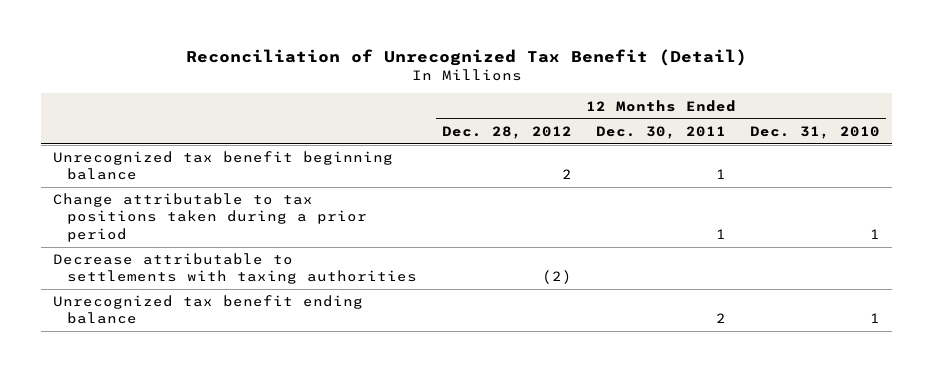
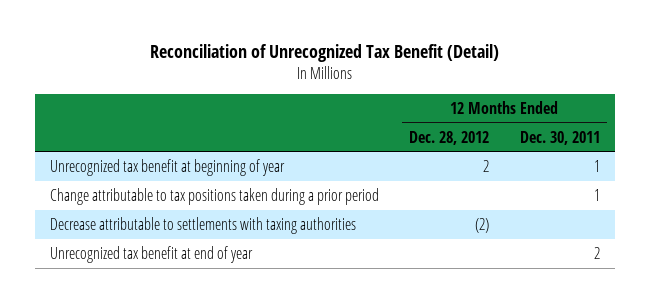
- | 12 Months Ended Dec. 28, 2012 | 12 Months Ended Dec. 30, 2011 | 12 Months Ended Dec. 31, 2010
+ | 12 Months Ended Dec. 28, 2012 | 12 Months Ended Dec. 30, 2011
- Unrecognized tax benefit beginning balance | 2 | 1 |
+ Unrecognized tax benefit at beginning of year | 2 | 1
- Unrecognized tax benefit ending balance | | 2 | 1
+ Unrecognized tax benefit at end of year | | 2

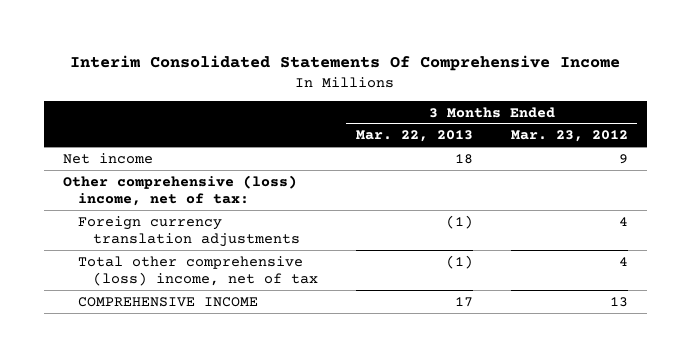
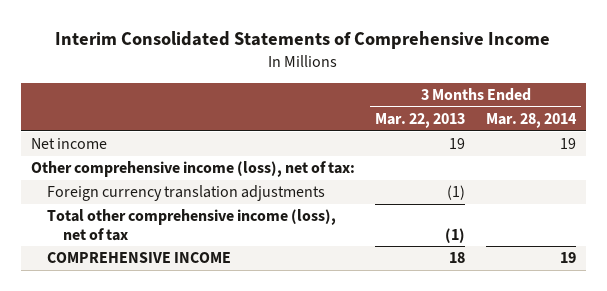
- Interim Consolidated Statements Of Comprehensive Income
+ Interim Consolidated Statements of Comprehensive Income
- | 3 Months Ended Mar. 22, 2013 | 3 Months Ended Mar. 23, 2012
+ | 3 Months Ended Mar. 22, 2013 | 3 Months Ended Mar. 28, 2014
- Net income | 18 | 9
- Other comprehensive (loss) income, net of tax:
+ Net income | 19 | 19
+ Other comprehensive income (loss), net of tax:
- Total other comprehensive (loss) income, net of tax | (1) | 4
- COMPREHENSIVE INCOME | 17 | 13
+ Total other comprehensive income (loss), net of tax | (1) |
+ COMPREHENSIVE INCOME | 18 | 19

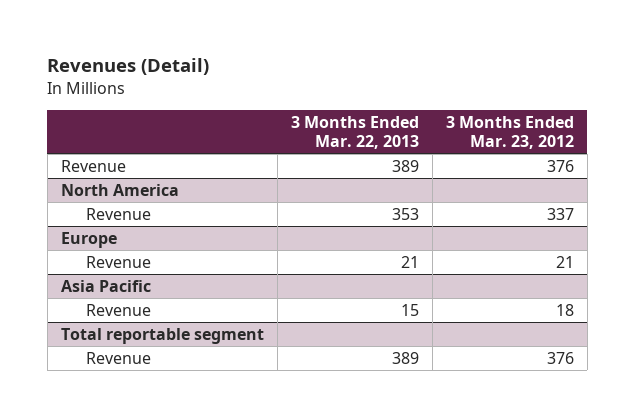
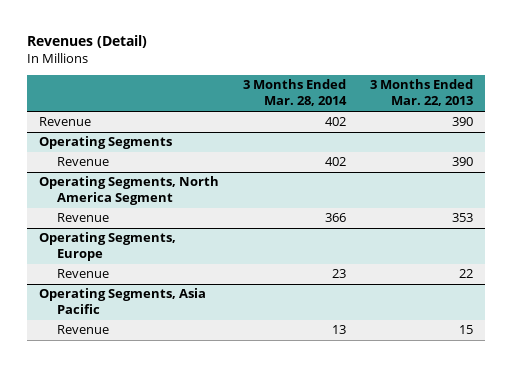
- | 3 Months Ended Mar. 22, 2013 | 3 Months Ended Mar. 23, 2012
+ | 3 Months Ended Mar. 28, 2014 | 3 Months Ended Mar. 22, 2013
- Revenue | 389 | 376
- North America
+ Revenue | 402 | 390
+ Operating Segments
+ Revenue | 402 | 390
+ Operating Segments, North America Segment
- Europe
- Revenue | 21 | 21
- Asia Pacific
+ Operating Segments, Europe
+ Revenue | 23 | 22
+ Operating Segments, Asia Pacific
- Total reportable segment
- Revenue | 389 | 376

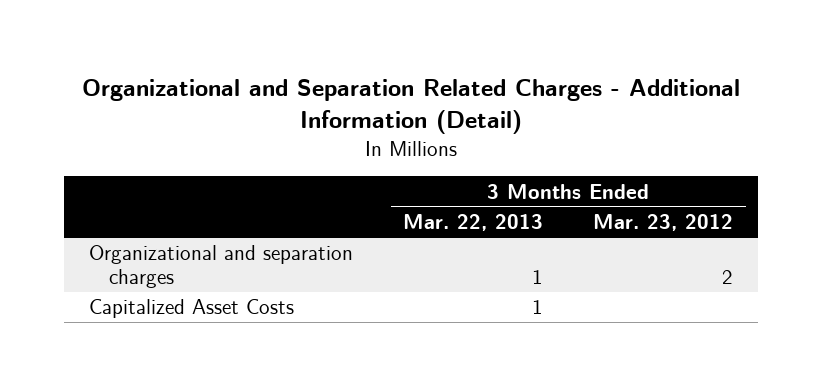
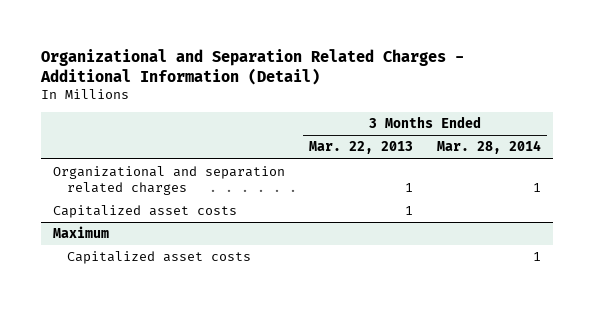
- | 3 Months Ended Mar. 22, 2013 | 3 Months Ended Mar. 23, 2012
+ | 3 Months Ended Mar. 22, 2013 | 3 Months Ended Mar. 28, 2014
- Organizational and separation charges | 1 | 2
- Capitalized Asset Costs | 1 |
+ Organizational and separation related charges | 1 | 1
+ Capitalized asset costs | 1 |
+ Maximum
+ Capitalized asset costs | | 1

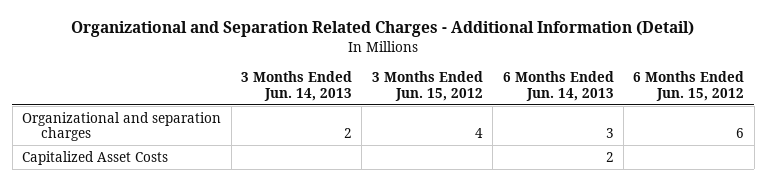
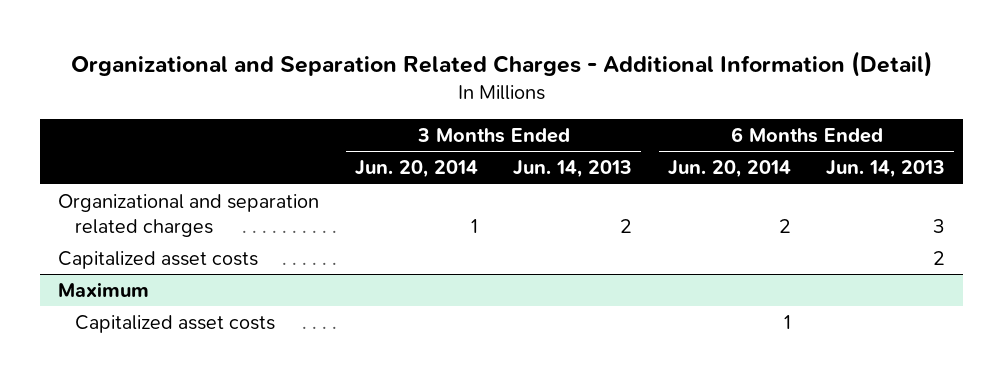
- | 3 Months Ended Jun. 14, 2013 | 3 Months Ended Jun. 15, 2012 | 6 Months Ended Jun. 14, 2013 | 6 Months Ended Jun. 15, 2012
+ | 3 Months Ended Jun. 20, 2014 | 3 Months Ended Jun. 14, 2013 | 6 Months Ended Jun. 20, 2014 | 6 Months Ended Jun. 14, 2013
- Organizational and separation charges | 2 | 4 | 3 | 6
- Capitalized Asset Costs | | | 2 |
+ Organizational and separation related charges | 1 | 2 | 2 | 3
+ Capitalized asset costs | | | | 2
+ Maximum
+ Capitalized asset costs | | | 1 |

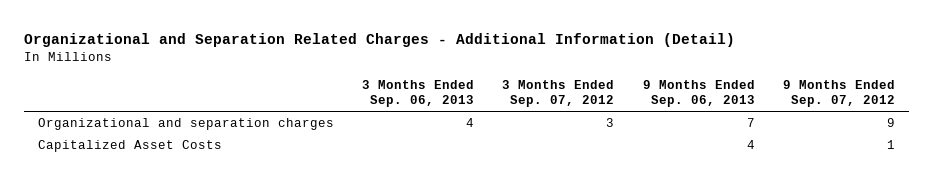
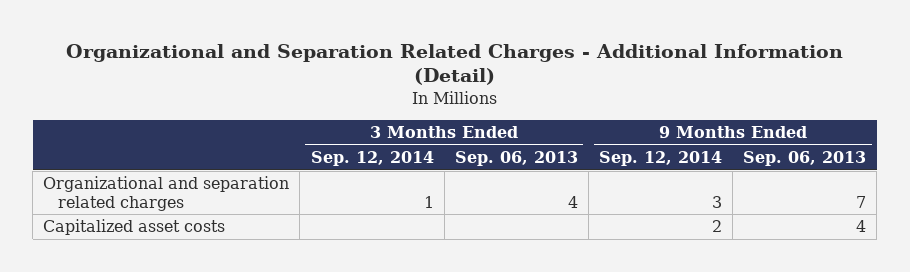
- | 3 Months Ended Sep. 06, 2013 | 3 Months Ended Sep. 07, 2012 | 9 Months Ended Sep. 06, 2013 | 9 Months Ended Sep. 07, 2012
+ | 3 Months Ended Sep. 12, 2014 | 3 Months Ended Sep. 06, 2013 | 9 Months Ended Sep. 12, 2014 | 9 Months Ended Sep. 06, 2013
- Organizational and separation charges | 4 | 3 | 7 | 9
- Capitalized Asset Costs | | | 4 | 1
+ Organizational and separation related charges | 1 | 4 | 3 | 7
+ Capitalized asset costs | | | 2 | 4

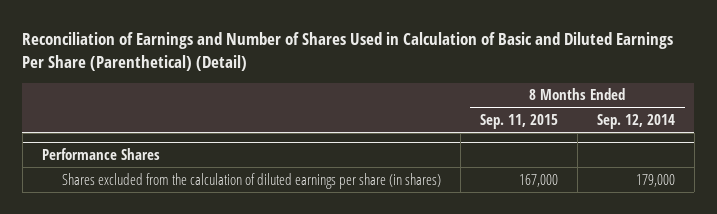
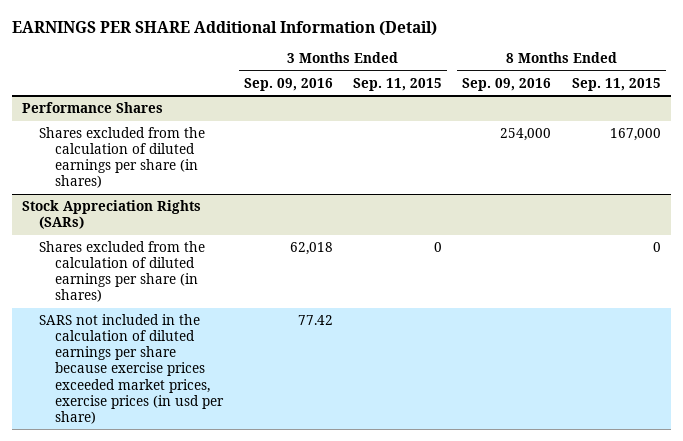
- Reconciliation of Earnings and Number of Shares Used in Calculation of Basic and Diluted Earnings Per Share (Parenthetical) (Detail)
+ EARNINGS PER SHARE Additional Information (Detail)
- | 8 Months Ended Sep. 11, 2015 | 8 Months Ended Sep. 12, 2014
+ | 3 Months Ended Sep. 09, 2016 | 3 Months Ended Sep. 11, 2015 | 8 Months Ended Sep. 09, 2016 | 8 Months Ended Sep. 11, 2015
+ Stock Appreciation Rights (SARs)
+ Shares excluded from the calculation of diluted earnings per share (in shares) | 62,018 | 0 | | 0
+ SARS not included in the calculation of diluted earnings per share because exercise prices exceeded market prices, exercise prices (in usd per share) | 77.42 | | |

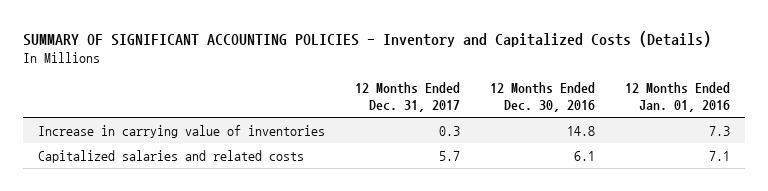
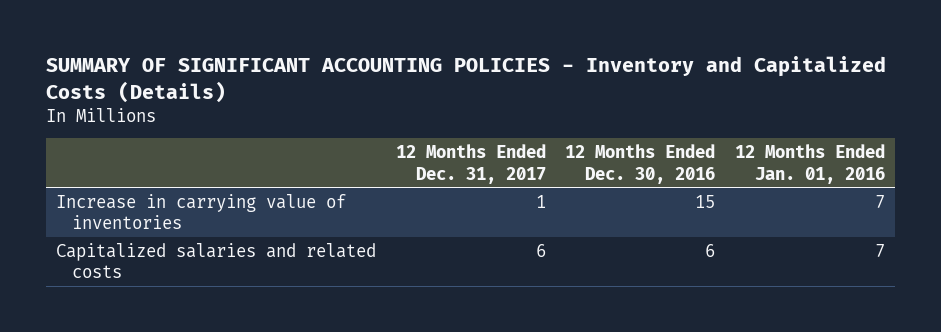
- Increase in carrying value of inventories | 0.3 | 14.8 | 7.3
- Capitalized salaries and related costs | 5.7 | 6.1 | 7.1
+ Increase in carrying value of inventories | 1 | 15 | 7
+ Capitalized salaries and related costs | 6 | 6 | 7

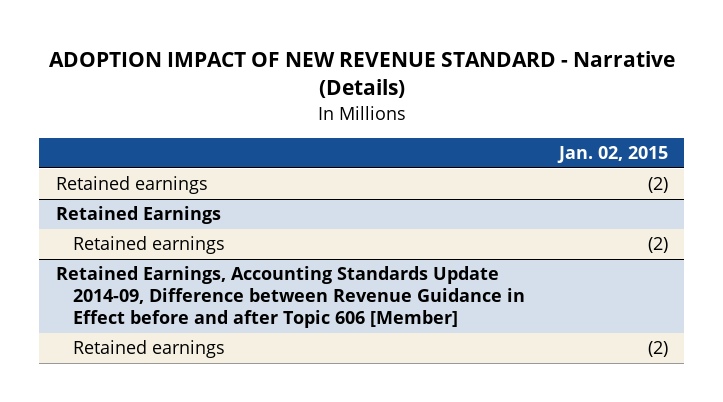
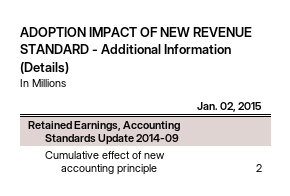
- ADOPTION IMPACT OF NEW REVENUE STANDARD - Narrative (Details)
+ ADOPTION IMPACT OF NEW REVENUE STANDARD - Additional Information (Details)
- Retained earnings | (2)
- Retained Earnings
- Retained earnings | (2)
- Retained Earnings, Accounting Standards Update 2014-09, Difference between Revenue Guidance in Effect before and after Topic 606 [Member]
- Retained earnings | (2)
+ Retained Earnings, Accounting Standards Update 2014-09
+ Cumulative effect of new accounting principle | 2

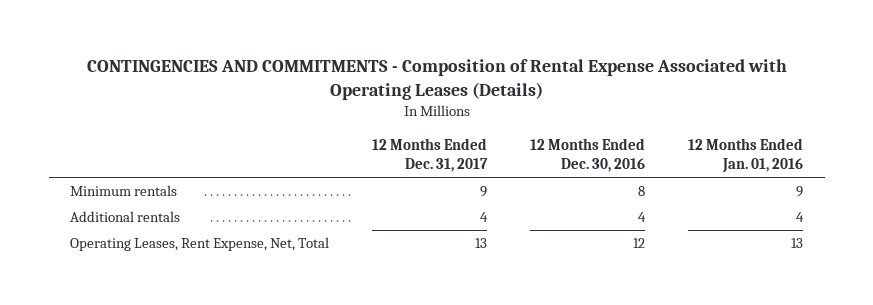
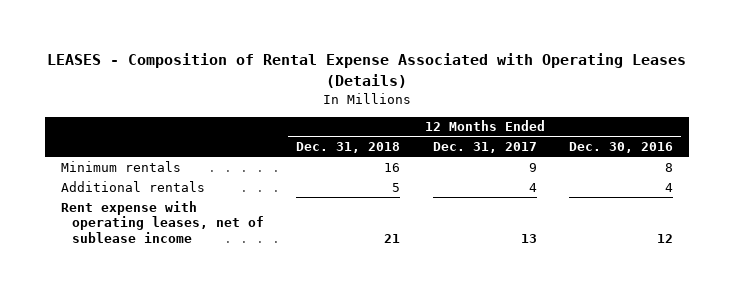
- CONTINGENCIES AND COMMITMENTS - Composition of Rental Expense Associated with Operating Leases (Details)
+ LEASES - Composition of Rental Expense Associated with Operating Leases (Details)
- | 12 Months Ended Dec. 31, 2017 | 12 Months Ended Dec. 30, 2016 | 12 Months Ended Jan. 01, 2016
+ | 12 Months Ended Dec. 31, 2018 | 12 Months Ended Dec. 31, 2017 | 12 Months Ended Dec. 30, 2016
- Operating Leases, Rent Expense, Net, Total | 13 | 12 | 13
+ Rent expense with operating leases, net of sublease income | 21 | 13 | 12

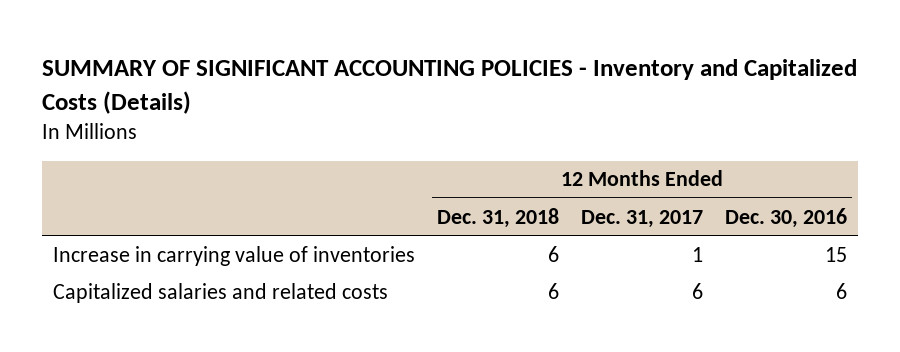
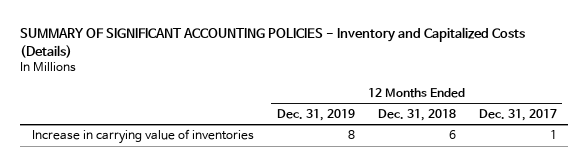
- | 12 Months Ended Dec. 31, 2018 | 12 Months Ended Dec. 31, 2017 | 12 Months Ended Dec. 30, 2016
+ | 12 Months Ended Dec. 31, 2019 | 12 Months Ended Dec. 31, 2018 | 12 Months Ended Dec. 31, 2017
- Capitalized salaries and related costs | 6 | 6 | 6

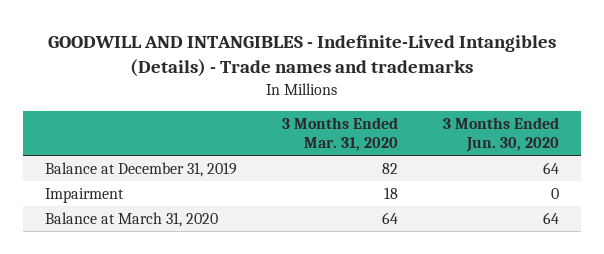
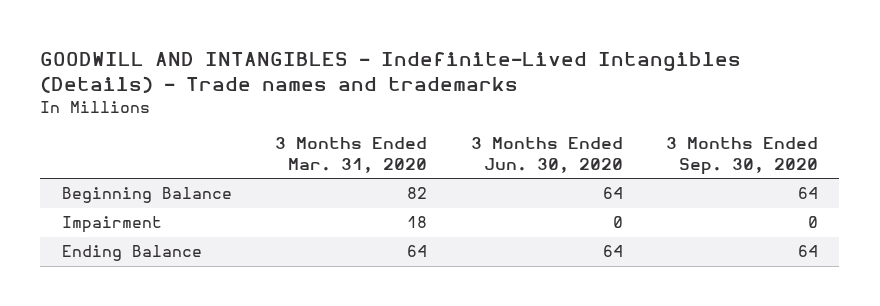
- | 3 Months Ended Mar. 31, 2020 | 3 Months Ended Jun. 30, 2020
+ | 3 Months Ended Mar. 31, 2020 | 3 Months Ended Jun. 30, 2020 | 3 Months Ended Sep. 30, 2020
- Balance at December 31, 2019 | 82 | 64
+ Beginning Balance | 82 | 64 | 64
- Balance at March 31, 2020 | 64 | 64
+ Ending Balance | 64 | 64 | 64

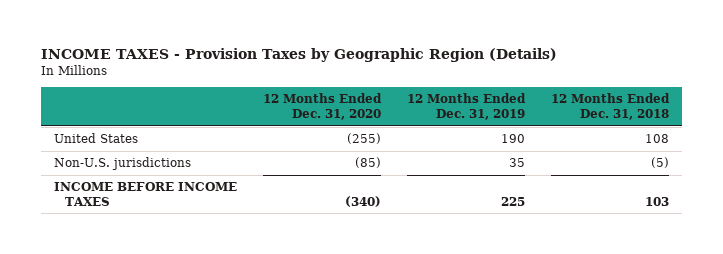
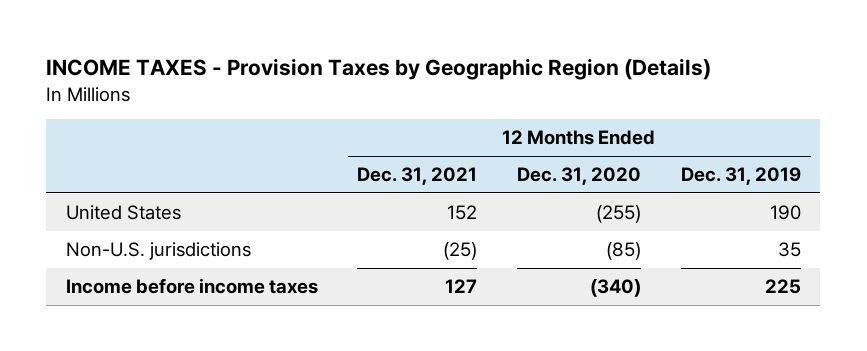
- | 12 Months Ended Dec. 31, 2020 | 12 Months Ended Dec. 31, 2019 | 12 Months Ended Dec. 31, 2018
+ | 12 Months Ended Dec. 31, 2021 | 12 Months Ended Dec. 31, 2020 | 12 Months Ended Dec. 31, 2019
- INCOME BEFORE INCOME TAXES | (340) | 225 | 103
+ Income before income taxes | 127 | (340) | 225

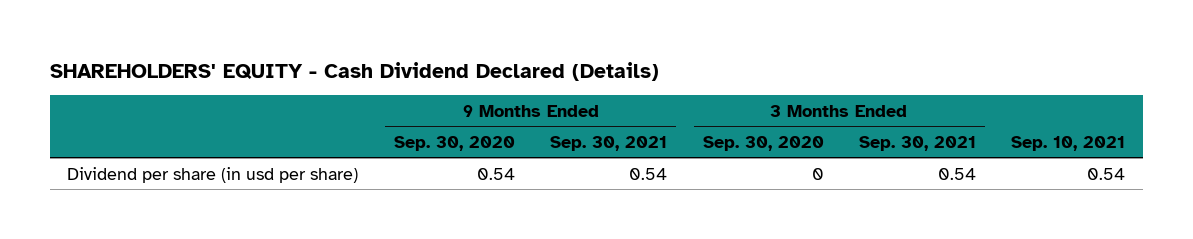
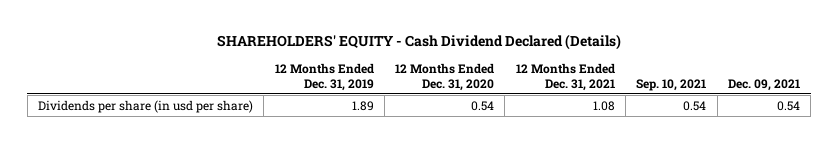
- | 9 Months Ended Sep. 30, 2020 | 9 Months Ended Sep. 30, 2021 | 3 Months Ended Sep. 30, 2020 | 3 Months Ended Sep. 30, 2021 | Sep. 10, 2021
+ | 12 Months Ended Dec. 31, 2019 | 12 Months Ended Dec. 31, 2020 | 12 Months Ended Dec. 31, 2021 | Sep. 10, 2021 | Dec. 09, 2021
- Dividend per share (in usd per share) | 0.54 | 0.54 | 0 | 0.54 | 0.54
+ Dividends per share (in usd per share) | 1.89 | 0.54 | 1.08 | 0.54 | 0.54

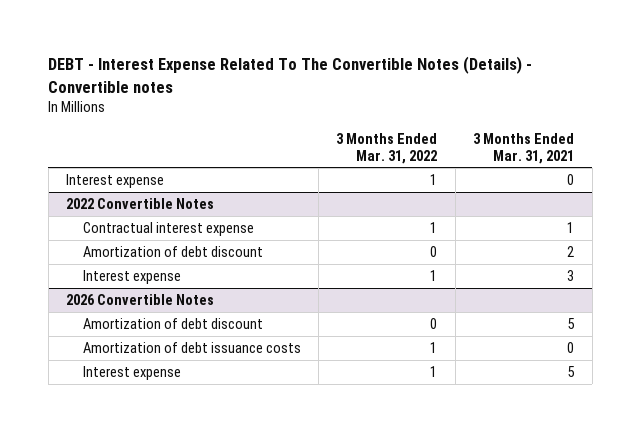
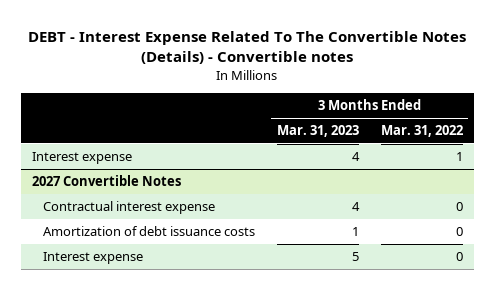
- | 3 Months Ended Mar. 31, 2022 | 3 Months Ended Mar. 31, 2021
+ | 3 Months Ended Mar. 31, 2023 | 3 Months Ended Mar. 31, 2022
- 2022 Convertible Notes
- Contractual interest expense | 1 | 1
- Amortization of debt discount | 0 | 2
- Interest expense | 1 | 3
- 2026 Convertible Notes
- Amortization of debt discount | 0 | 5
- Amortization of debt issuance costs | 1 | 0
- Interest expense | 1 | 5
+ 2027 Convertible Notes
+ Contractual interest expense | 4 | 0
+ Amortization of debt issuance costs | 1 | 0
+ Interest expense | 5 | 0

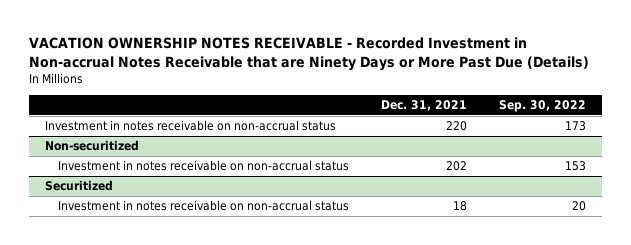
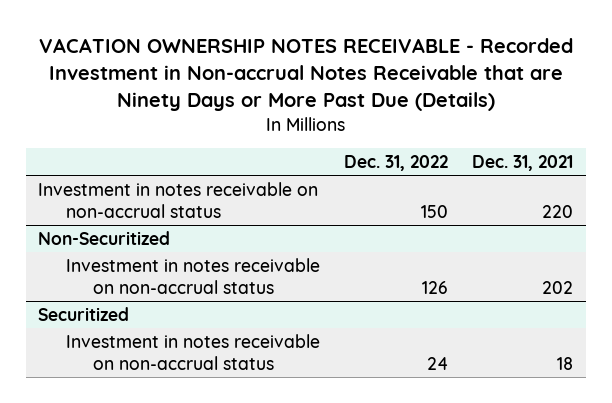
- | Dec. 31, 2021 | Sep. 30, 2022
+ | Dec. 31, 2022 | Dec. 31, 2021
- Non-securitized
+ Non-Securitized

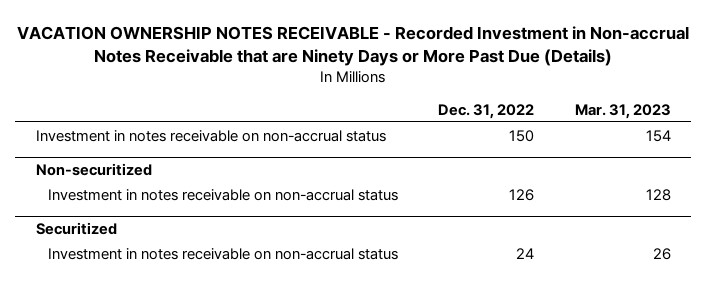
- | Dec. 31, 2022 | Dec. 31, 2021
+ | Dec. 31, 2022 | Mar. 31, 2023
- Non-Securitized
+ Non-securitized

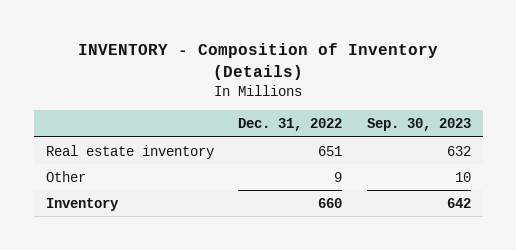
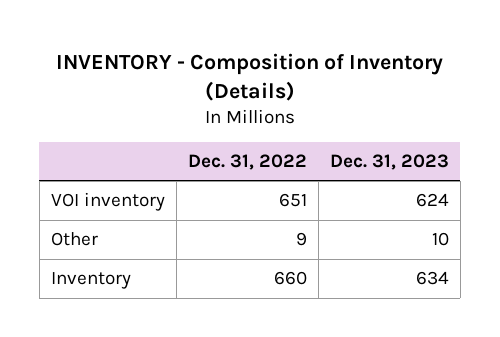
- | Dec. 31, 2022 | Sep. 30, 2023
+ | Dec. 31, 2022 | Dec. 31, 2023
- Real estate inventory | 651 | 632
+ VOI inventory | 651 | 624

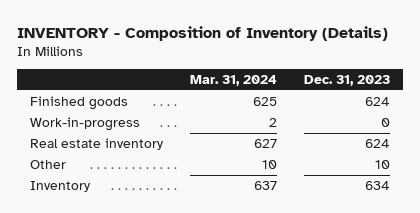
- | Dec. 31, 2022 | Dec. 31, 2023
+ | Mar. 31, 2024 | Dec. 31, 2023
- VOI inventory | 651 | 624
+ Finished goods | 625 | 624
+ Work-in-progress | 2 | 0
+ Real estate inventory | 627 | 624

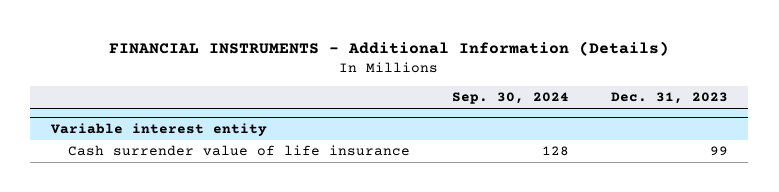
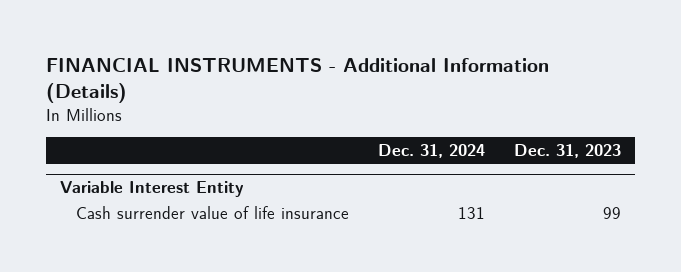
- | Sep. 30, 2024 | Dec. 31, 2023
+ | Dec. 31, 2024 | Dec. 31, 2023
- Variable interest entity
+ Variable Interest Entity

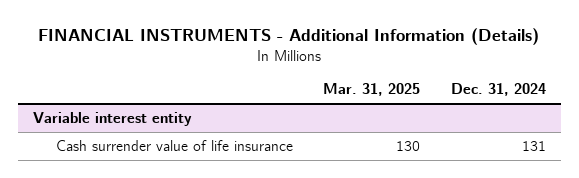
- | Dec. 31, 2024 | Dec. 31, 2023
+ | Mar. 31, 2025 | Dec. 31, 2024
- Variable Interest Entity
+ Variable interest entity

